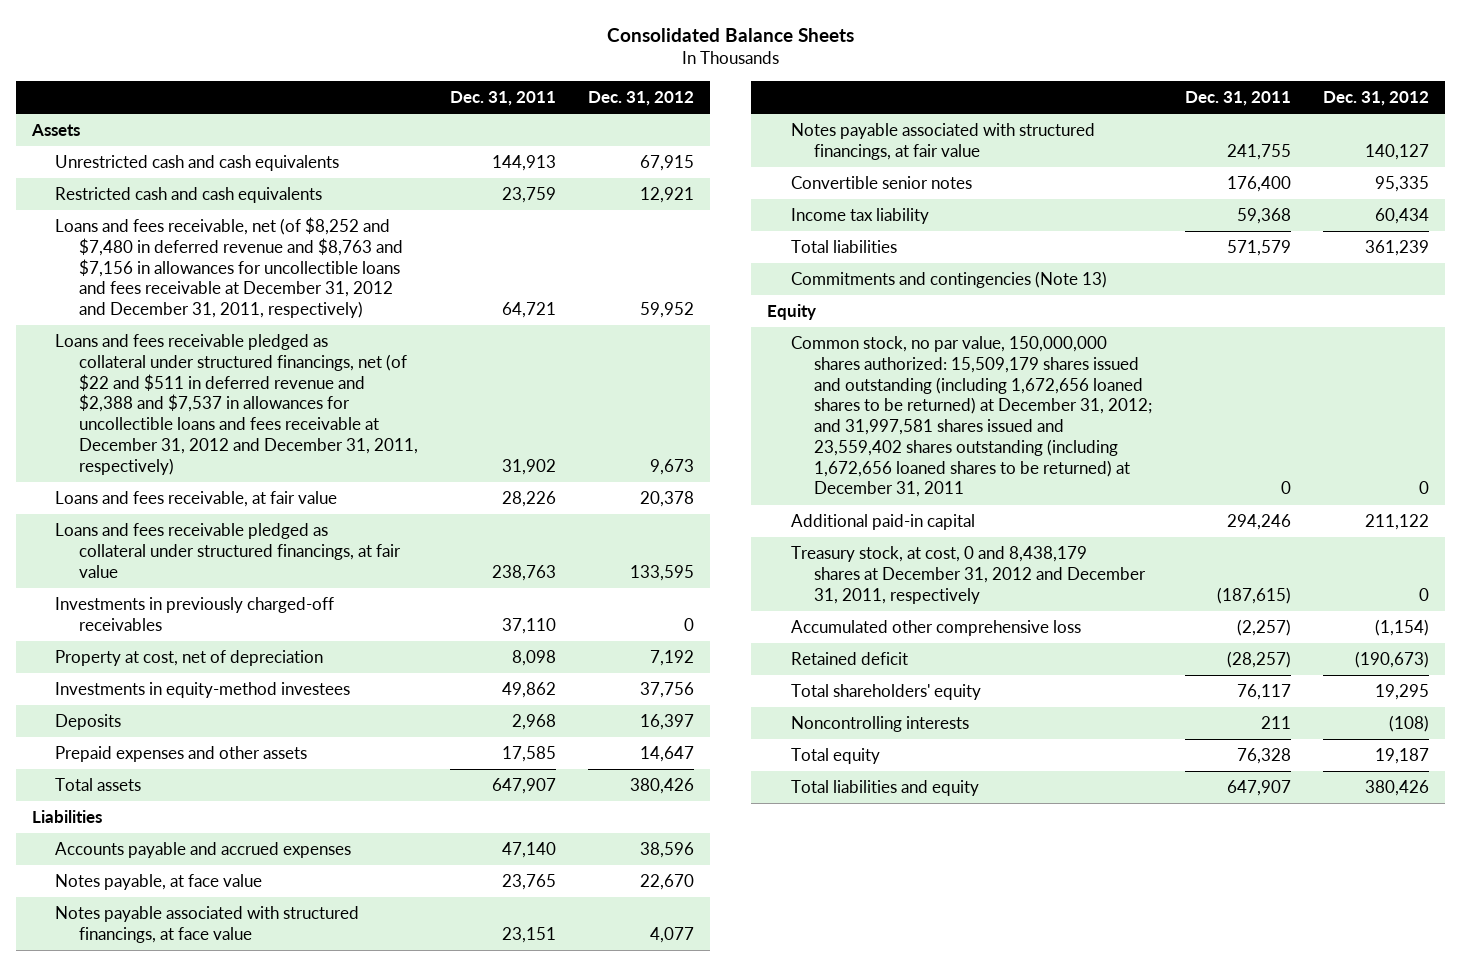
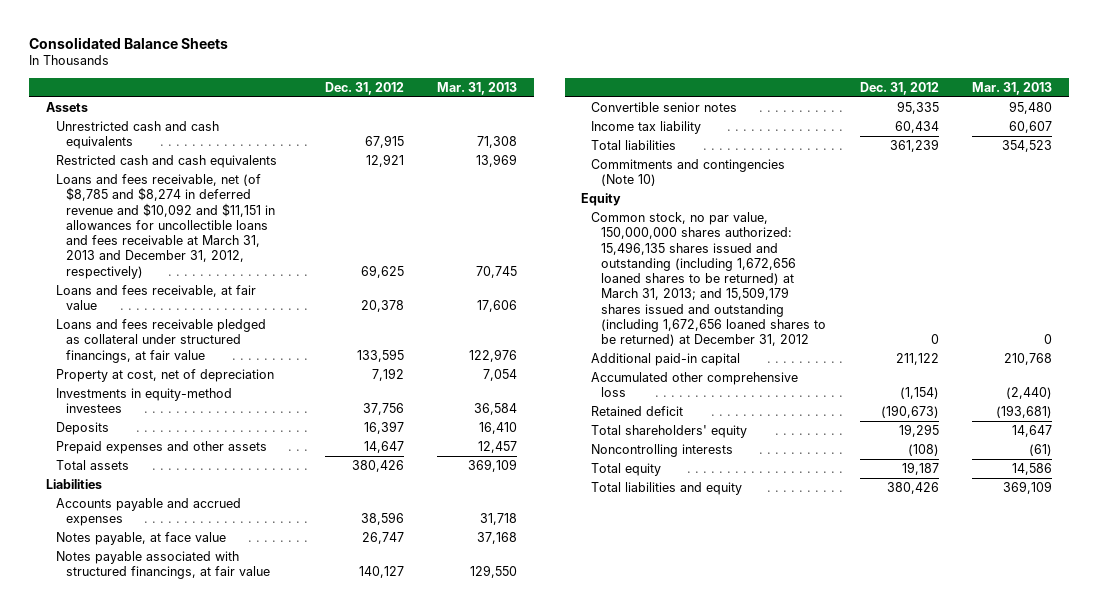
- | Dec. 31, 2011 | Dec. 31, 2012
+ | Dec. 31, 2012 | Mar. 31, 2013
- Loans and fees receivable, net (of $8,252 and $7,480 in deferred revenue and $8,763 and $7,156 in allowances for uncollectible loans and fees receivable at December 31, 2012 and December 31, 2011, respectively) | 64,721 | 59,952
- Loans and fees receivable pledged as collateral under structured financings, net (of $22 and $511 in deferred revenue and $2,388 and $7,537 in allowances for uncollectible loans and fees receivable at December 31, 2012 and December 31, 2011, respectively) | 31,902 | 9,673
+ Loans and fees receivable, net (of $8,785 and $8,274 in deferred revenue and $10,092 and $11,151 in allowances for uncollectible loans and fees receivable at March 31, 2013 and December 31, 2012, respectively) | 69,625 | 70,745
- Investments in previously charged-off receivables | 37,110 | 0
- Notes payable, at face value | 23,765 | 22,670
- Notes payable associated with structured financings, at face value | 23,151 | 4,077
+ Notes payable, at face value | 26,747 | 37,168
- Commitments and contingencies (Note 13)
+ Commitments and contingencies (Note 10)
- Common stock, no par value, 150,000,000 shares authorized: 15,509,179 shares issued and outstanding (including 1,672,656 loaned shares to be returned) at December 31, 2012; and 31,997,581 shares issued and 23,559,402 shares outstanding (including 1,672,656 loaned shares to be returned) at December 31, 2011 | 0 | 0
+ Common stock, no par value, 150,000,000 shares authorized: 15,496,135 shares issued and outstanding (including 1,672,656 loaned shares to be returned) at March 31, 2013; and 15,509,179 shares issued and outstanding (including 1,672,656 loaned shares to be returned) at December 31, 2012 | 0 | 0
- Treasury stock, at cost, 0 and 8,438,179 shares at December 31, 2012 and December 31, 2011, respectively | (187,615) | 0

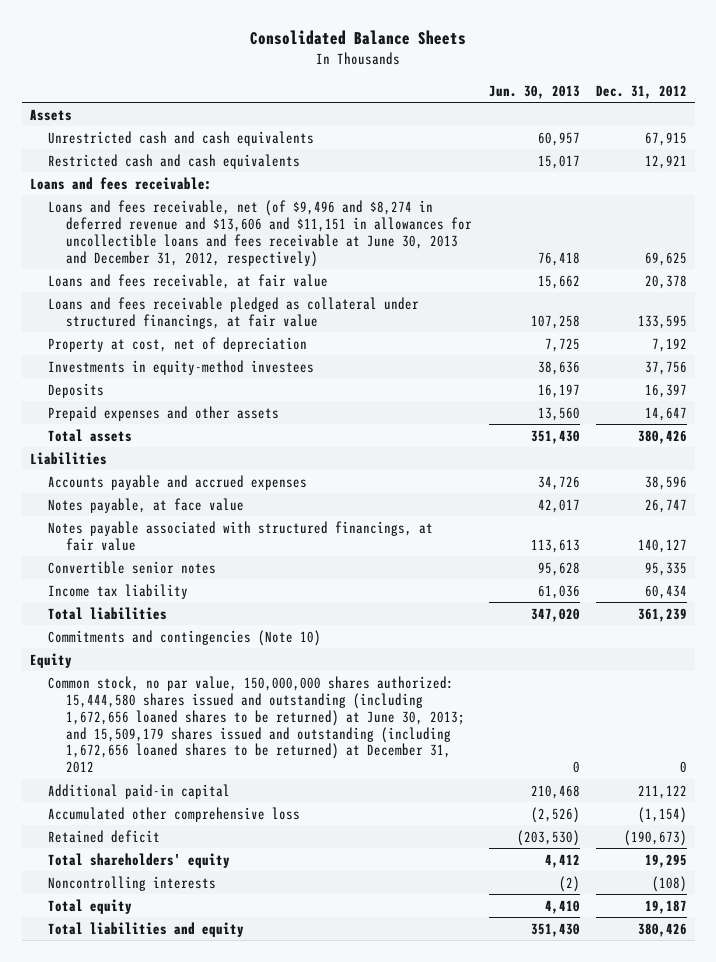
- | Dec. 31, 2012 | Mar. 31, 2013
+ | Jun. 30, 2013 | Dec. 31, 2012
- Loans and fees receivable, net (of $8,785 and $8,274 in deferred revenue and $10,092 and $11,151 in allowances for uncollectible loans and fees receivable at March 31, 2013 and December 31, 2012, respectively) | 69,625 | 70,745
+ Loans and fees receivable:
+ Loans and fees receivable, net (of $9,496 and $8,274 in deferred revenue and $13,606 and $11,151 in allowances for uncollectible loans and fees receivable at June 30, 2013 and December 31, 2012, respectively) | 76,418 | 69,625
- Common stock, no par value, 150,000,000 shares authorized: 15,496,135 shares issued and outstanding (including 1,672,656 loaned shares to be returned) at March 31, 2013; and 15,509,179 shares issued and outstanding (including 1,672,656 loaned shares to be returned) at December 31, 2012 | 0 | 0
+ Common stock, no par value, 150,000,000 shares authorized: 15,444,580 shares issued and outstanding (including 1,672,656 loaned shares to be returned) at June 30, 2013; and 15,509,179 shares issued and outstanding (including 1,672,656 loaned shares to be returned) at December 31, 2012 | 0 | 0

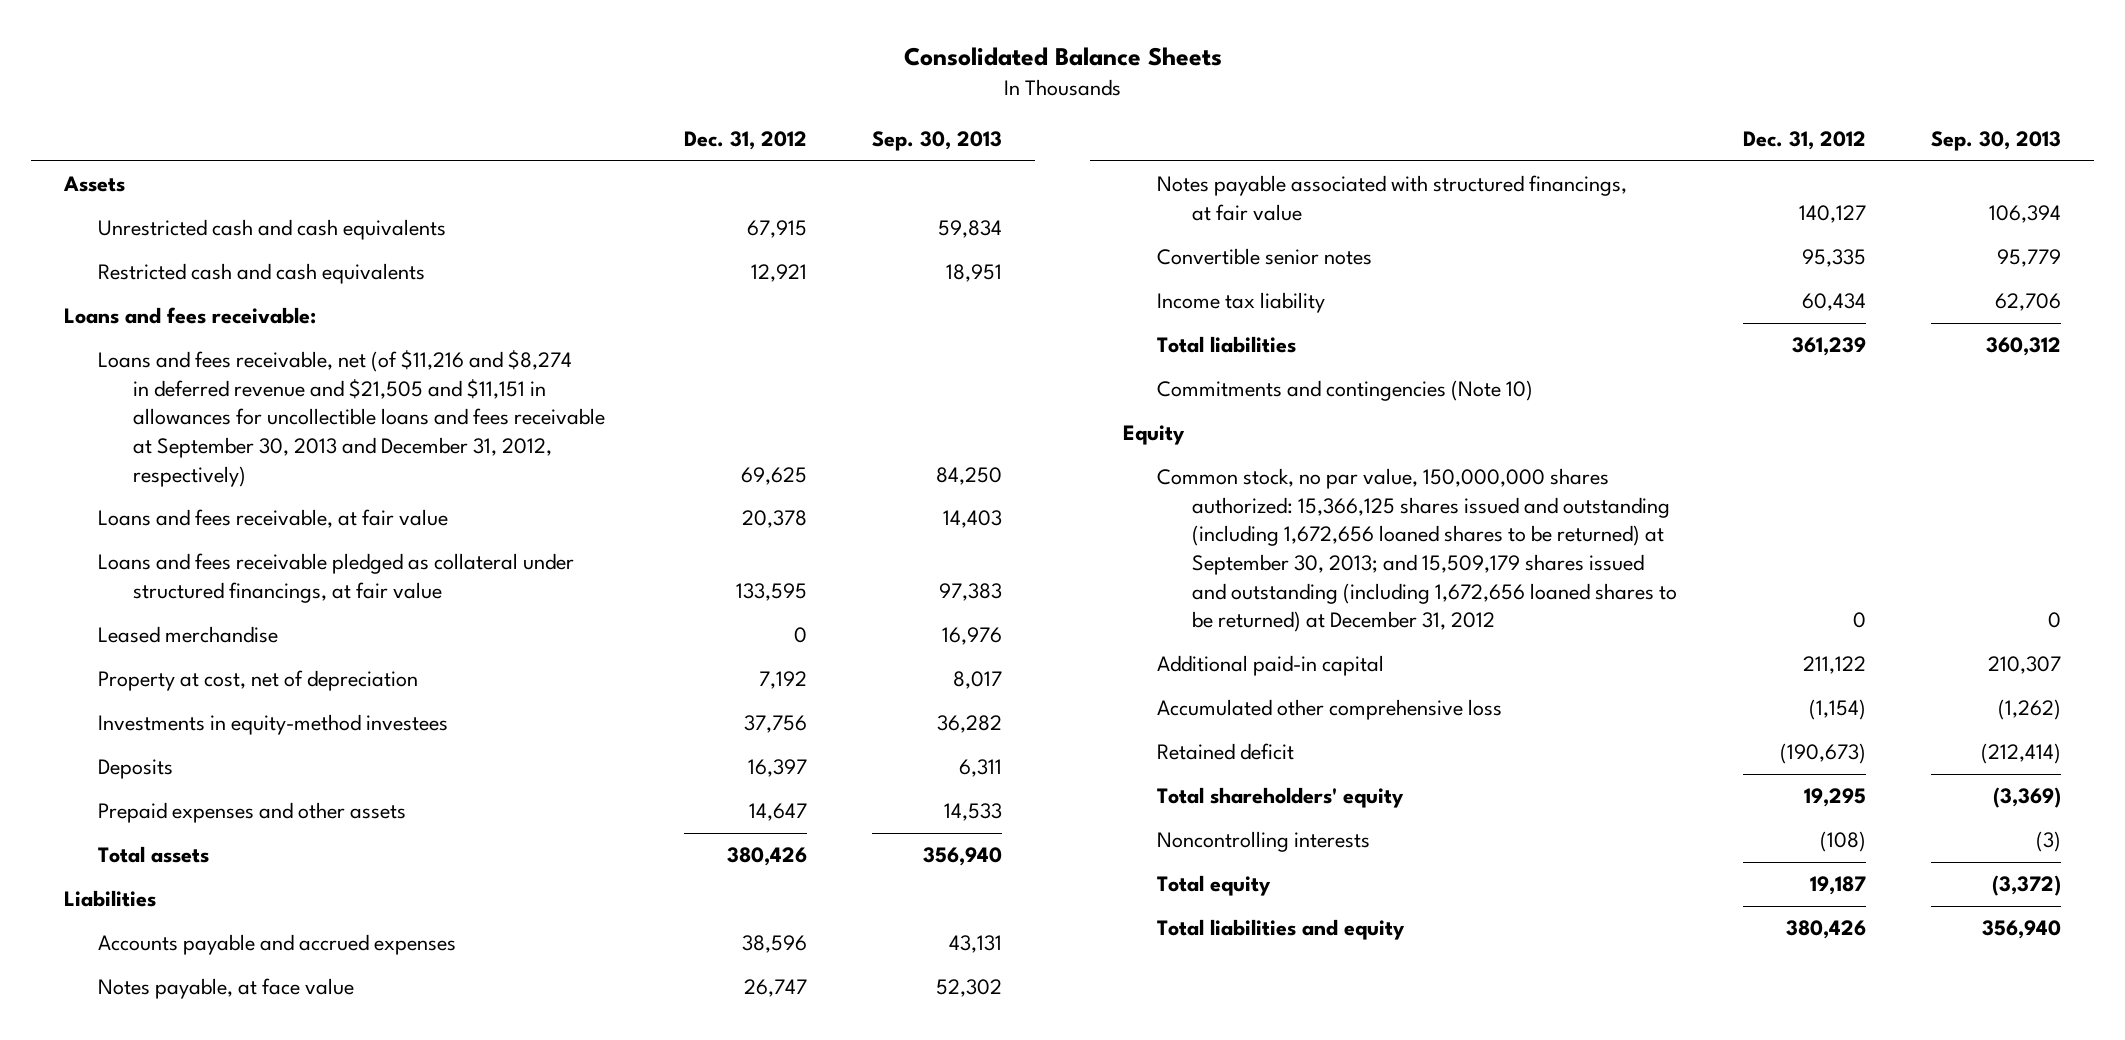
- | Jun. 30, 2013 | Dec. 31, 2012
+ | Dec. 31, 2012 | Sep. 30, 2013
- Loans and fees receivable, net (of $9,496 and $8,274 in deferred revenue and $13,606 and $11,151 in allowances for uncollectible loans and fees receivable at June 30, 2013 and December 31, 2012, respectively) | 76,418 | 69,625
+ Loans and fees receivable, net (of $11,216 and $8,274 in deferred revenue and $21,505 and $11,151 in allowances for uncollectible loans and fees receivable at September 30, 2013 and December 31, 2012, respectively) | 69,625 | 84,250
+ Leased merchandise | 0 | 16,976
- Common stock, no par value, 150,000,000 shares authorized: 15,444,580 shares issued and outstanding (including 1,672,656 loaned shares to be returned) at June 30, 2013; and 15,509,179 shares issued and outstanding (including 1,672,656 loaned shares to be returned) at December 31, 2012 | 0 | 0
+ Common stock, no par value, 150,000,000 shares authorized: 15,366,125 shares issued and outstanding (including 1,672,656 loaned shares to be returned) at September 30, 2013; and 15,509,179 shares issued and outstanding (including 1,672,656 loaned shares to be returned) at December 31, 2012 | 0 | 0

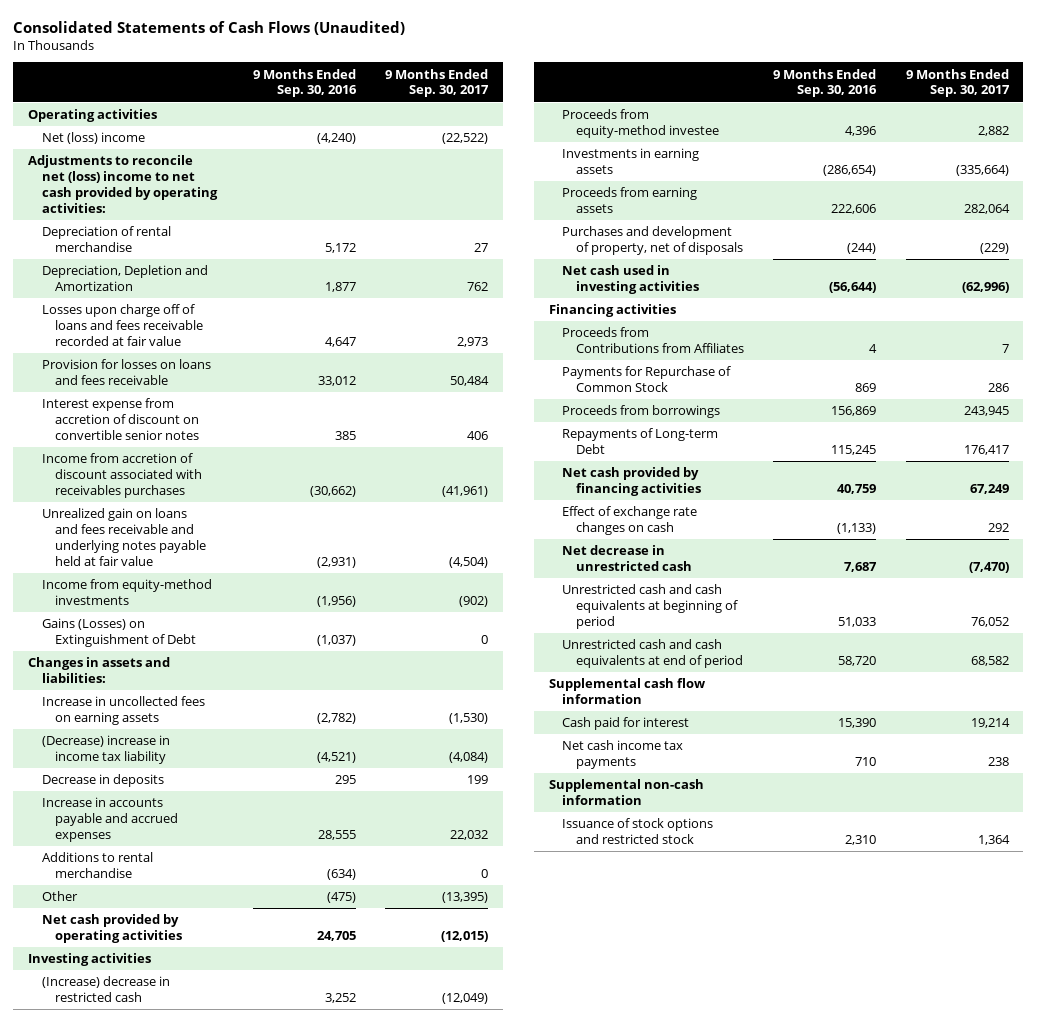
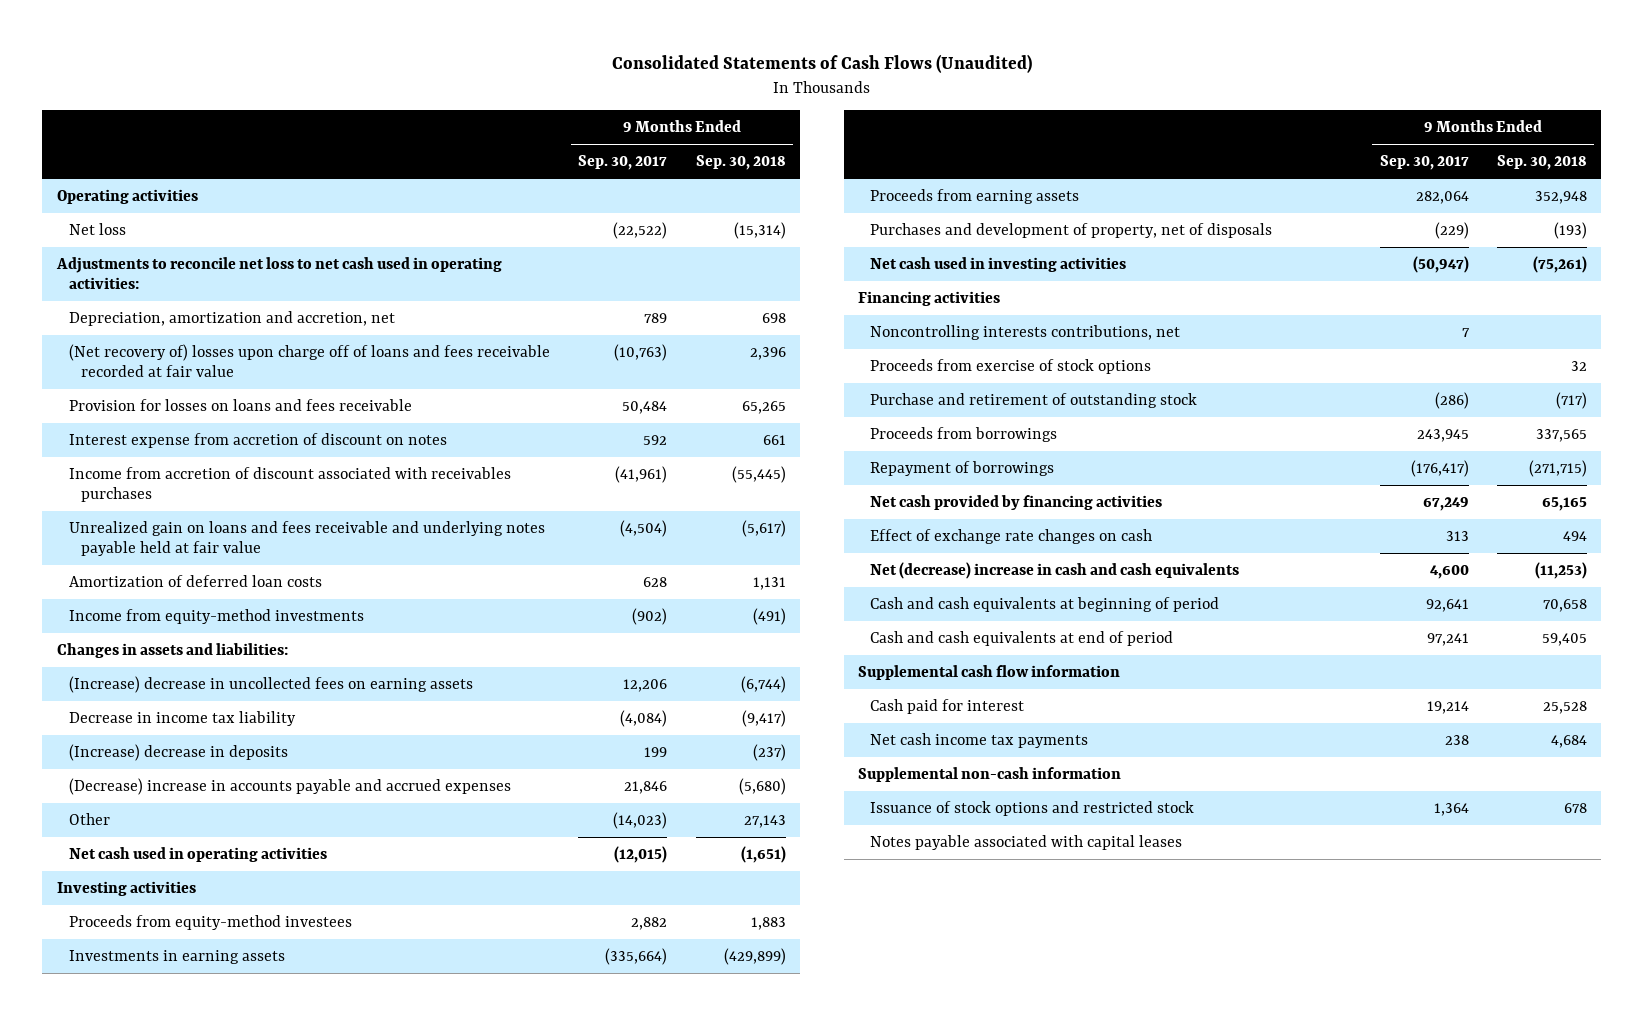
- | 9 Months Ended Sep. 30, 2016 | 9 Months Ended Sep. 30, 2017
+ | 9 Months Ended Sep. 30, 2017 | 9 Months Ended Sep. 30, 2018
- Net (loss) income | (4,240) | (22,522)
- Adjustments to reconcile net (loss) income to net cash provided by operating activities:
- Depreciation of rental merchandise | 5,172 | 27
- Depreciation, Depletion and Amortization | 1,877 | 762
- Losses upon charge off of loans and fees receivable recorded at fair value | 4,647 | 2,973
+ Net loss | (22,522) | (15,314)
+ Adjustments to reconcile net loss to net cash used in operating activities:
+ Depreciation, amortization and accretion, net | 789 | 698
+ (Net recovery of) losses upon charge off of loans and fees receivable recorded at fair value | (10,763) | 2,396
- Interest expense from accretion of discount on convertible senior notes | 385 | 406
+ Interest expense from accretion of discount on notes | 592 | 661
+ Amortization of deferred loan costs | 628 | 1,131
- Gains (Losses) on Extinguishment of Debt | (1,037) | 0
- Increase in uncollected fees on earning assets | (2,782) | (1,530)
- (Decrease) increase in income tax liability | (4,521) | (4,084)
- Decrease in deposits | 295 | 199
- Increase in accounts payable and accrued expenses | 28,555 | 22,032
- Additions to rental merchandise | (634) | 0
- Other | (475) | (13,395)
- Net cash provided by operating activities | 24,705 | (12,015)
+ (Increase) decrease in uncollected fees on earning assets | 12,206 | (6,744)
+ Decrease in income tax liability | (4,084) | (9,417)
+ (Increase) decrease in deposits | 199 | (237)
+ (Decrease) increase in accounts payable and accrued expenses | 21,846 | (5,680)
+ Other | (14,023) | 27,143
+ Net cash used in operating activities | (12,015) | (1,651)
- (Increase) decrease in restricted cash | 3,252 | (12,049)
- Proceeds from equity-method investee | 4,396 | 2,882
+ Proceeds from equity-method investees | 2,882 | 1,883
- Net cash used in investing activities | (56,644) | (62,996)
+ Net cash used in investing activities | (50,947) | (75,261)
- Proceeds from Contributions from Affiliates | 4 | 7
- Payments for Repurchase of Common Stock | 869 | 286
+ Noncontrolling interests contributions, net | 7 |
+ Proceeds from exercise of stock options | | 32
+ Purchase and retirement of outstanding stock | (286) | (717)
- Repayments of Long-term Debt | 115,245 | 176,417
+ Repayment of borrowings | (176,417) | (271,715)
- Effect of exchange rate changes on cash | (1,133) | 292
- Net decrease in unrestricted cash | 7,687 | (7,470)
- Unrestricted cash and cash equivalents at beginning of period | 51,033 | 76,052
- Unrestricted cash and cash equivalents at end of period | 58,720 | 68,582
+ Effect of exchange rate changes on cash | 313 | 494
+ Net (decrease) increase in cash and cash equivalents | 4,600 | (11,253)
+ Cash and cash equivalents at beginning of period | 92,641 | 70,658
+ Cash and cash equivalents at end of period | 97,241 | 59,405
+ Notes payable associated with capital leases

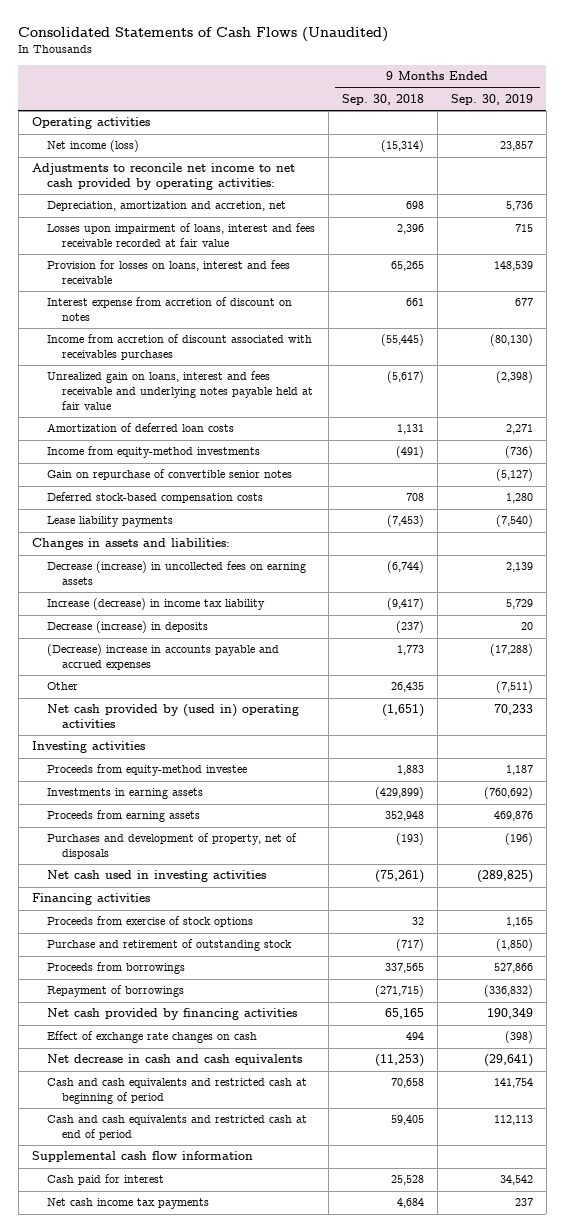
- | 9 Months Ended Sep. 30, 2017 | 9 Months Ended Sep. 30, 2018
+ | 9 Months Ended Sep. 30, 2018 | 9 Months Ended Sep. 30, 2019
- Net loss | (22,522) | (15,314)
- Adjustments to reconcile net loss to net cash used in operating activities:
+ Net income (loss) | (15,314) | 23,857
+ Adjustments to reconcile net income to net cash provided by operating activities:
- (Net recovery of) losses upon charge off of loans and fees receivable recorded at fair value | (10,763) | 2,396
- Provision for losses on loans and fees receivable | 50,484 | 65,265
+ Losses upon impairment of loans, interest and fees receivable recorded at fair value | 2,396 | 715
+ Provision for losses on loans, interest and fees receivable | 65,265 | 148,539
- Unrealized gain on loans and fees receivable and underlying notes payable held at fair value | (4,504) | (5,617)
+ Unrealized gain on loans, interest and fees receivable and underlying notes payable held at fair value | (5,617) | (2,398)
+ Gain on repurchase of convertible senior notes | | (5,127)
+ Deferred stock-based compensation costs | 708 | 1,280
+ Lease liability payments | (7,453) | (7,540)
- (Increase) decrease in uncollected fees on earning assets | 12,206 | (6,744)
- Decrease in income tax liability | (4,084) | (9,417)
- (Increase) decrease in deposits | 199 | (237)
- (Decrease) increase in accounts payable and accrued expenses | 21,846 | (5,680)
- Other | (14,023) | 27,143
- Net cash used in operating activities | (12,015) | (1,651)
+ Decrease (increase) in uncollected fees on earning assets | (6,744) | 2,139
+ Increase (decrease) in income tax liability | (9,417) | 5,729
+ Decrease (increase) in deposits | (237) | 20
+ (Decrease) increase in accounts payable and accrued expenses | 1,773 | (17,288)
+ Other | 26,435 | (7,511)
+ Net cash provided by (used in) operating activities | (1,651) | 70,233
- Proceeds from equity-method investees | 2,882 | 1,883
+ Proceeds from equity-method investee | 1,883 | 1,187
- Noncontrolling interests contributions, net | 7 |
- Net (decrease) increase in cash and cash equivalents | 4,600 | (11,253)
- Cash and cash equivalents at beginning of period | 92,641 | 70,658
- Cash and cash equivalents at end of period | 97,241 | 59,405
+ Net decrease in cash and cash equivalents | (11,253) | (29,641)
+ Cash and cash equivalents and restricted cash at beginning of period | 70,658 | 141,754
+ Cash and cash equivalents and restricted cash at end of period | 59,405 | 112,113
- Supplemental non-cash information
- Issuance of stock options and restricted stock | 1,364 | 678
- Notes payable associated with capital leases

